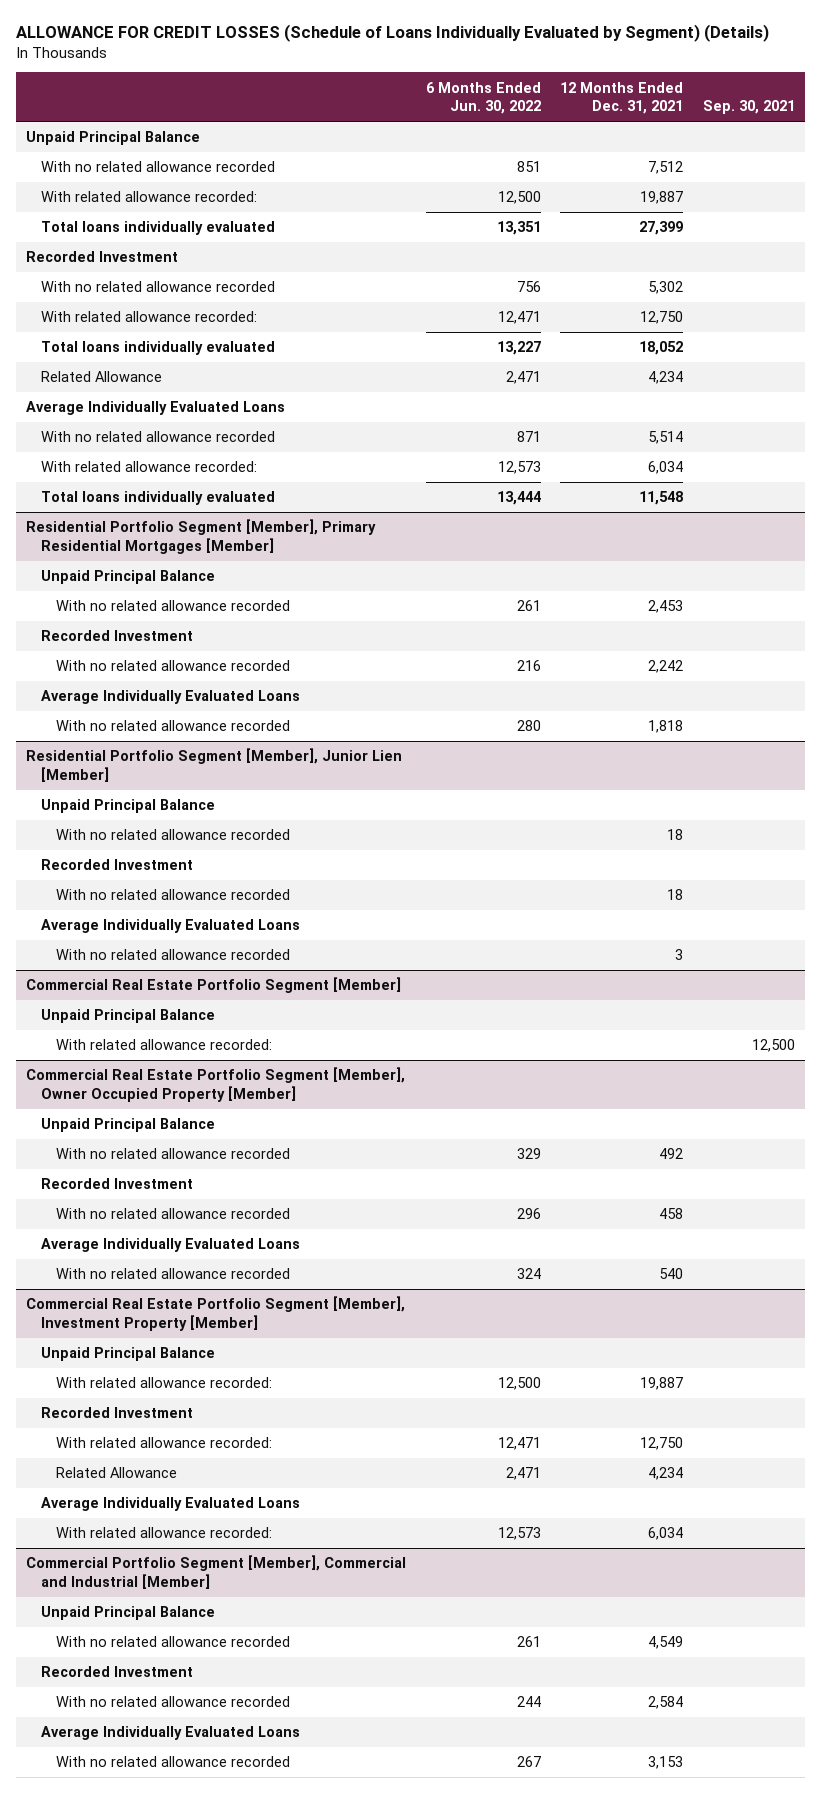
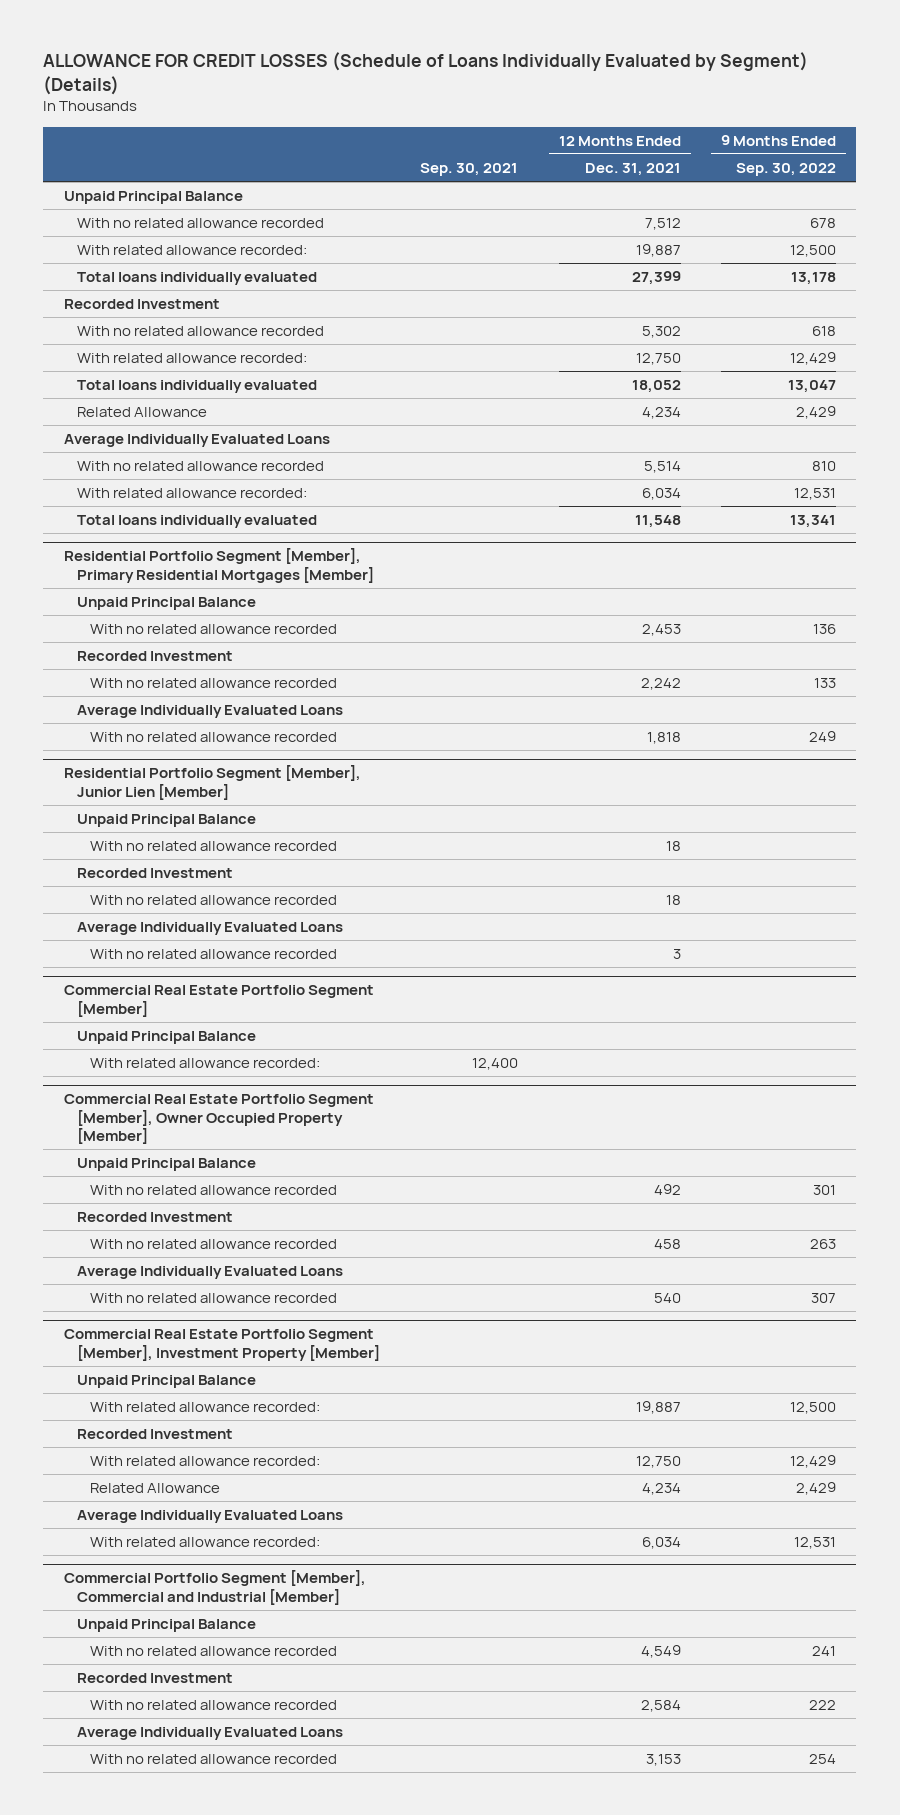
- | 6 Months Ended Jun. 30, 2022 | 12 Months Ended Dec. 31, 2021 | Sep. 30, 2021
+ | Sep. 30, 2021 | 12 Months Ended Dec. 31, 2021 | 9 Months Ended Sep. 30, 2022
@ Commercial Real Estate Portfolio Segment [Member]
- With related allowance recorded: | | | 12,500
+ With related allowance recorded: | 12,400 | |

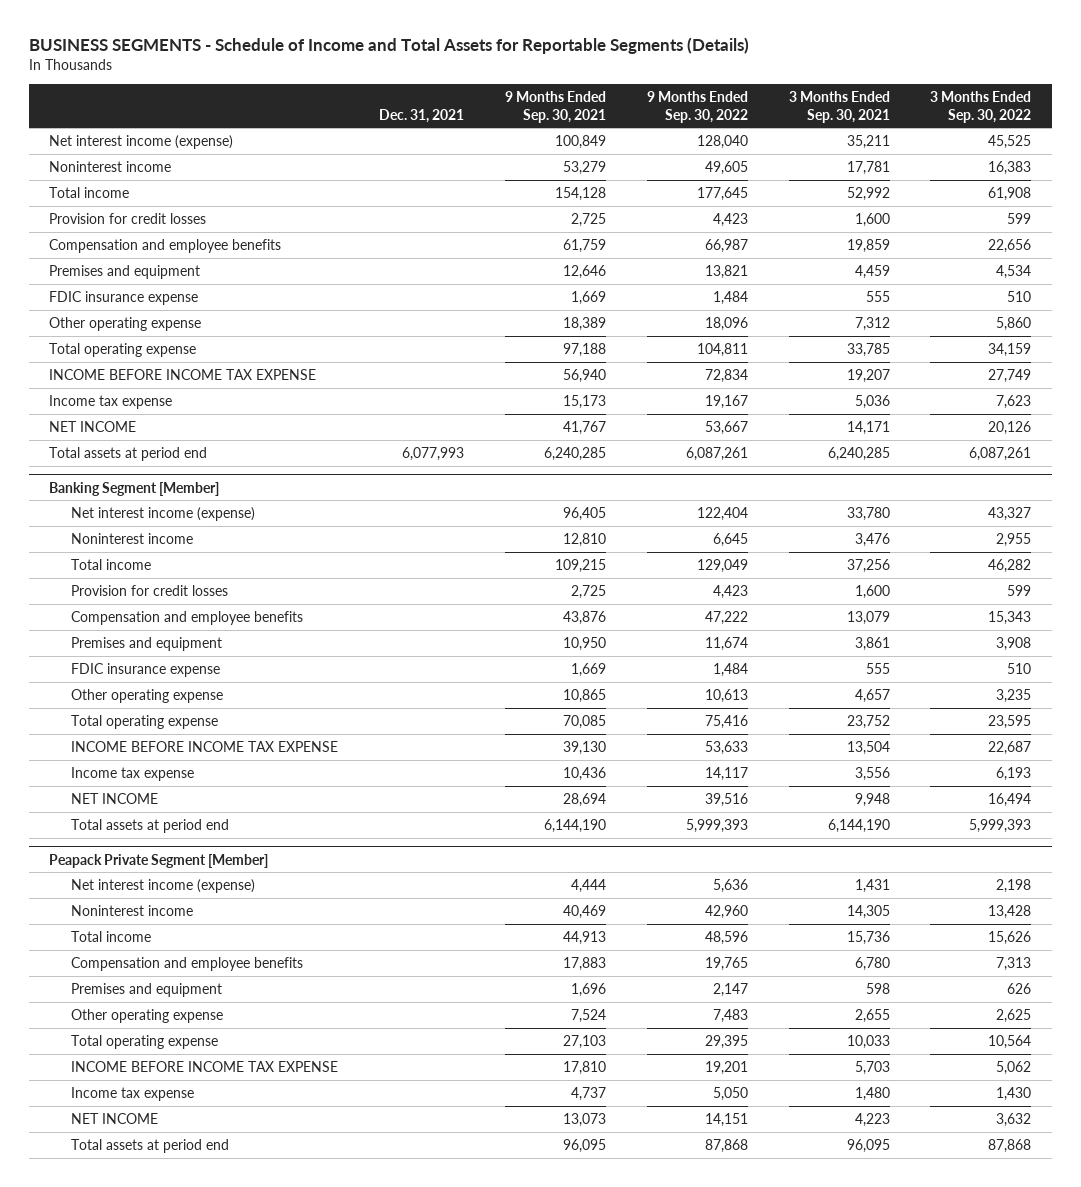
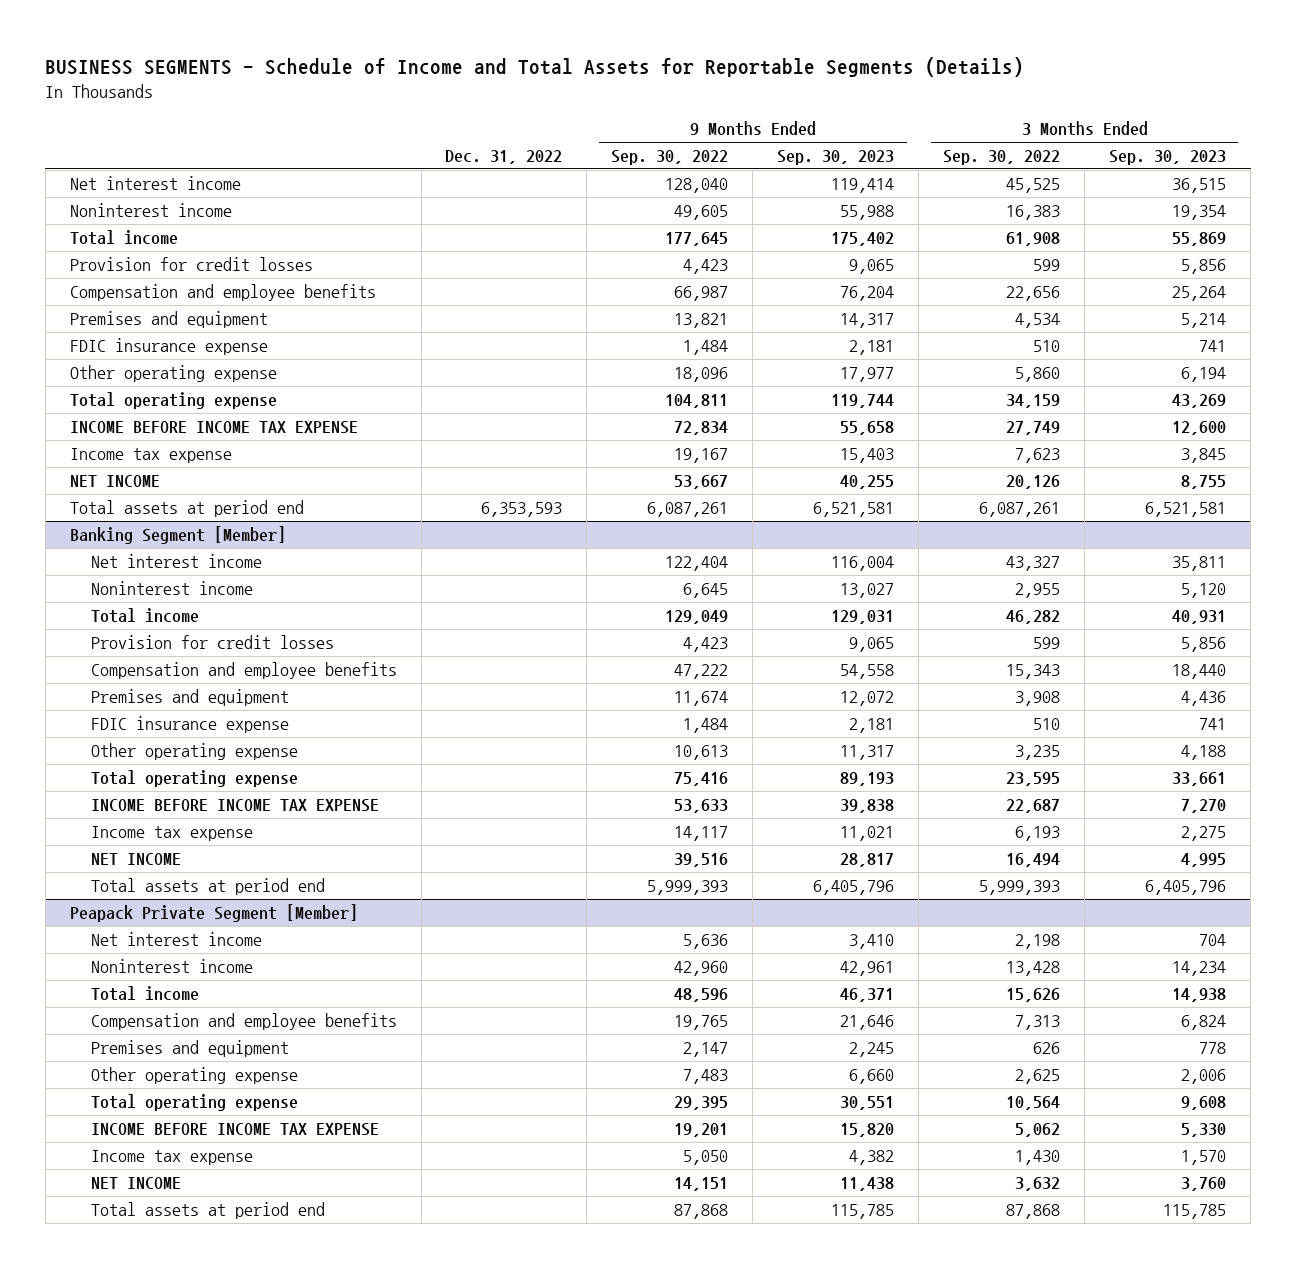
- | Dec. 31, 2021 | 9 Months Ended Sep. 30, 2021 | 9 Months Ended Sep. 30, 2022 | 3 Months Ended Sep. 30, 2021 | 3 Months Ended Sep. 30, 2022
+ | Dec. 31, 2022 | 9 Months Ended Sep. 30, 2022 | 9 Months Ended Sep. 30, 2023 | 3 Months Ended Sep. 30, 2022 | 3 Months Ended Sep. 30, 2023
- Net interest income (expense) | | 100,849 | 128,040 | 35,211 | 45,525
+ Net interest income | | 128,040 | 119,414 | 45,525 | 36,515
@ Banking Segment [Member]
- Net interest income (expense) | | 96,405 | 122,404 | 33,780 | 43,327
+ Net interest income | | 122,404 | 116,004 | 43,327 | 35,811
@ Peapack Private Segment [Member]
- Net interest income (expense) | | 4,444 | 5,636 | 1,431 | 2,198
+ Net interest income | | 5,636 | 3,410 | 2,198 | 704

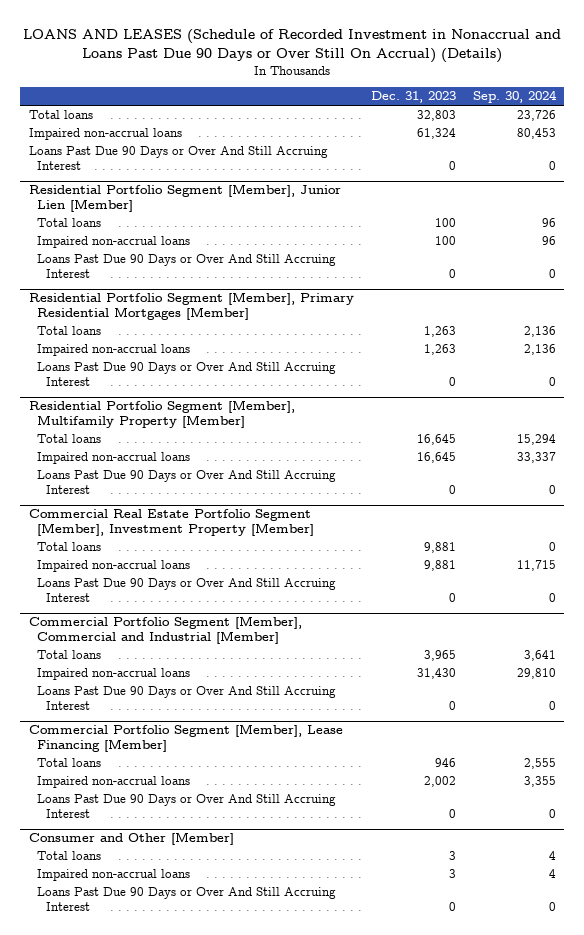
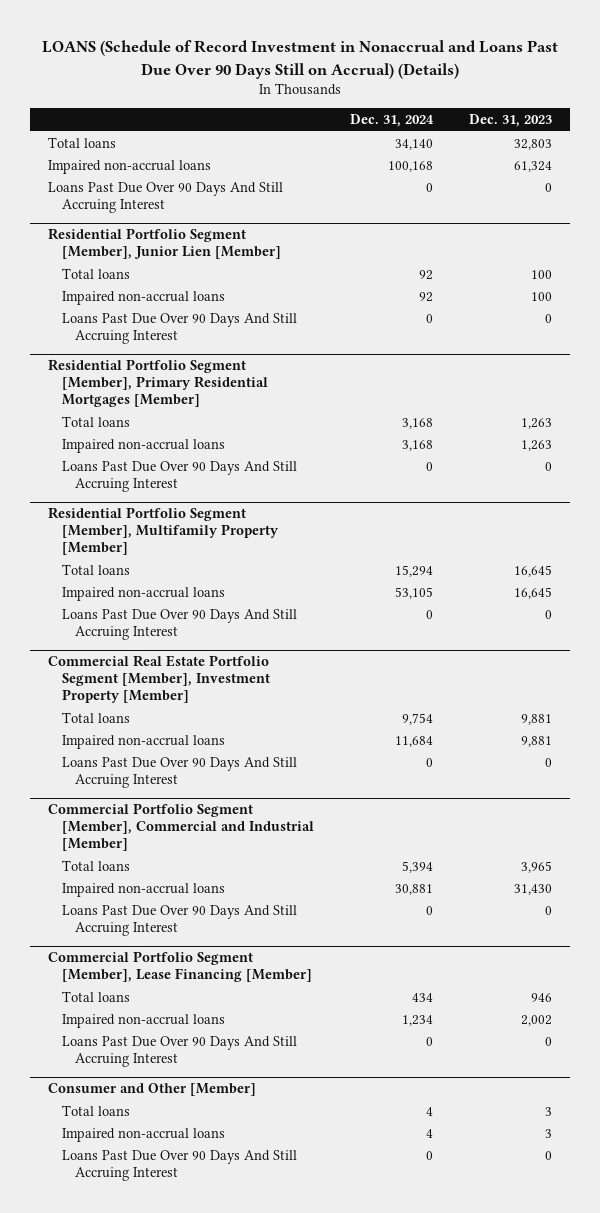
- LOANS AND LEASES (Schedule of Recorded Investment in Nonaccrual and Loans Past Due 90 Days or Over Still On Accrual) (Details)
+ LOANS (Schedule of Record Investment in Nonaccrual and Loans Past Due Over 90 Days Still on Accrual) (Details)
- | Dec. 31, 2023 | Sep. 30, 2024
+ | Dec. 31, 2024 | Dec. 31, 2023
- Loans Past Due 90 Days or Over And Still Accruing Interest | 0 | 0
+ Loans Past Due Over 90 Days And Still Accruing Interest | 0 | 0
@ Residential Portfolio Segment [Member], Junior Lien [Member]
- Loans Past Due 90 Days or Over And Still Accruing Interest | 0 | 0
+ Loans Past Due Over 90 Days And Still Accruing Interest | 0 | 0
@ Residential Portfolio Segment [Member], Primary Residential Mortgages [Member]
- Loans Past Due 90 Days or Over And Still Accruing Interest | 0 | 0
+ Loans Past Due Over 90 Days And Still Accruing Interest | 0 | 0
@ Residential Portfolio Segment [Member], Multifamily Property [Member]
- Loans Past Due 90 Days or Over And Still Accruing Interest | 0 | 0
+ Loans Past Due Over 90 Days And Still Accruing Interest | 0 | 0
@ Commercial Real Estate Portfolio Segment [Member], Investment Property [Member]
- Loans Past Due 90 Days or Over And Still Accruing Interest | 0 | 0
+ Loans Past Due Over 90 Days And Still Accruing Interest | 0 | 0
@ Commercial Portfolio Segment [Member], Commercial and Industrial [Member]
- Loans Past Due 90 Days or Over And Still Accruing Interest | 0 | 0
+ Loans Past Due Over 90 Days And Still Accruing Interest | 0 | 0
@ Commercial Portfolio Segment [Member], Lease Financing [Member]
- Loans Past Due 90 Days or Over And Still Accruing Interest | 0 | 0
+ Loans Past Due Over 90 Days And Still Accruing Interest | 0 | 0
@ Consumer and Other [Member]
- Loans Past Due 90 Days or Over And Still Accruing Interest | 0 | 0
+ Loans Past Due Over 90 Days And Still Accruing Interest | 0 | 0

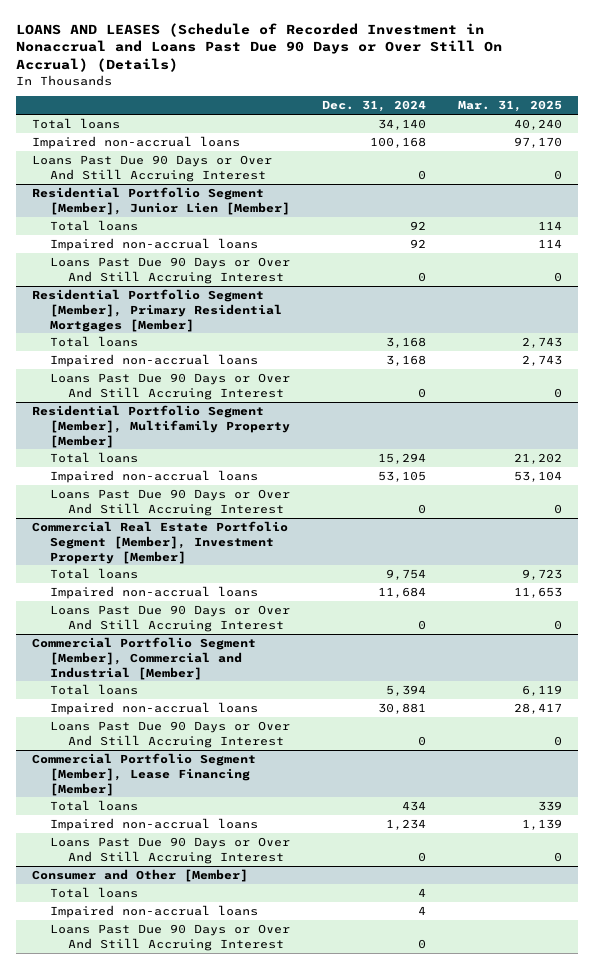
- LOANS (Schedule of Record Investment in Nonaccrual and Loans Past Due Over 90 Days Still on Accrual) (Details)
+ LOANS AND LEASES (Schedule of Recorded Investment in Nonaccrual and Loans Past Due 90 Days or Over Still On Accrual) (Details)
- | Dec. 31, 2024 | Dec. 31, 2023
+ | Dec. 31, 2024 | Mar. 31, 2025
- Loans Past Due Over 90 Days And Still Accruing Interest | 0 | 0
+ Loans Past Due 90 Days or Over And Still Accruing Interest | 0 | 0
@ Residential Portfolio Segment [Member], Junior Lien [Member]
- Loans Past Due Over 90 Days And Still Accruing Interest | 0 | 0
+ Loans Past Due 90 Days or Over And Still Accruing Interest | 0 | 0
@ Residential Portfolio Segment [Member], Primary Residential Mortgages [Member]
- Loans Past Due Over 90 Days And Still Accruing Interest | 0 | 0
+ Loans Past Due 90 Days or Over And Still Accruing Interest | 0 | 0
@ Residential Portfolio Segment [Member], Multifamily Property [Member]
- Loans Past Due Over 90 Days And Still Accruing Interest | 0 | 0
+ Loans Past Due 90 Days or Over And Still Accruing Interest | 0 | 0
@ Commercial Real Estate Portfolio Segment [Member], Investment Property [Member]
- Loans Past Due Over 90 Days And Still Accruing Interest | 0 | 0
+ Loans Past Due 90 Days or Over And Still Accruing Interest | 0 | 0
@ Commercial Portfolio Segment [Member], Commercial and Industrial [Member]
- Loans Past Due Over 90 Days And Still Accruing Interest | 0 | 0
+ Loans Past Due 90 Days or Over And Still Accruing Interest | 0 | 0
@ Commercial Portfolio Segment [Member], Lease Financing [Member]
- Loans Past Due Over 90 Days And Still Accruing Interest | 0 | 0
+ Loans Past Due 90 Days or Over And Still Accruing Interest | 0 | 0
@ Consumer and Other [Member]
- Loans Past Due Over 90 Days And Still Accruing Interest | 0 | 0
+ Loans Past Due 90 Days or Over And Still Accruing Interest | 0 |

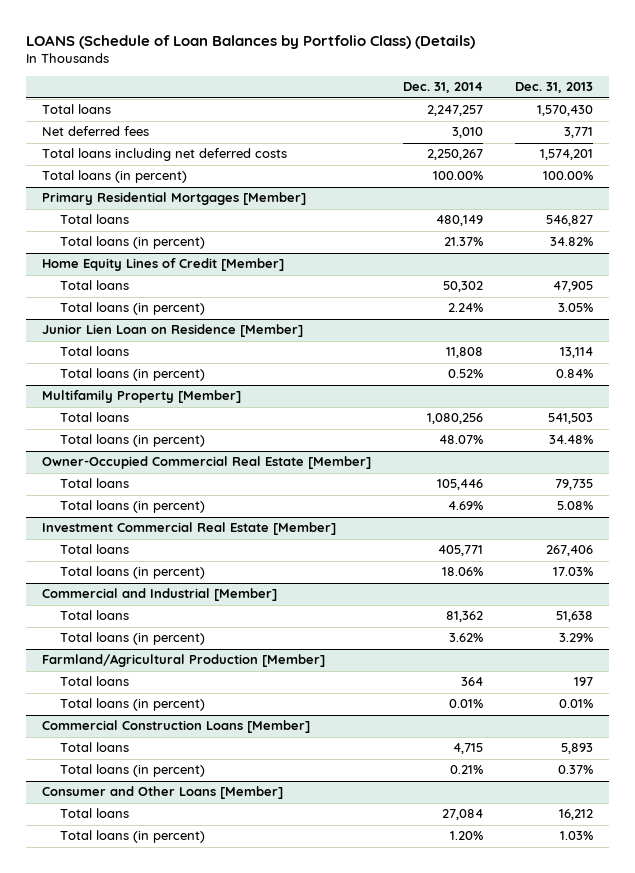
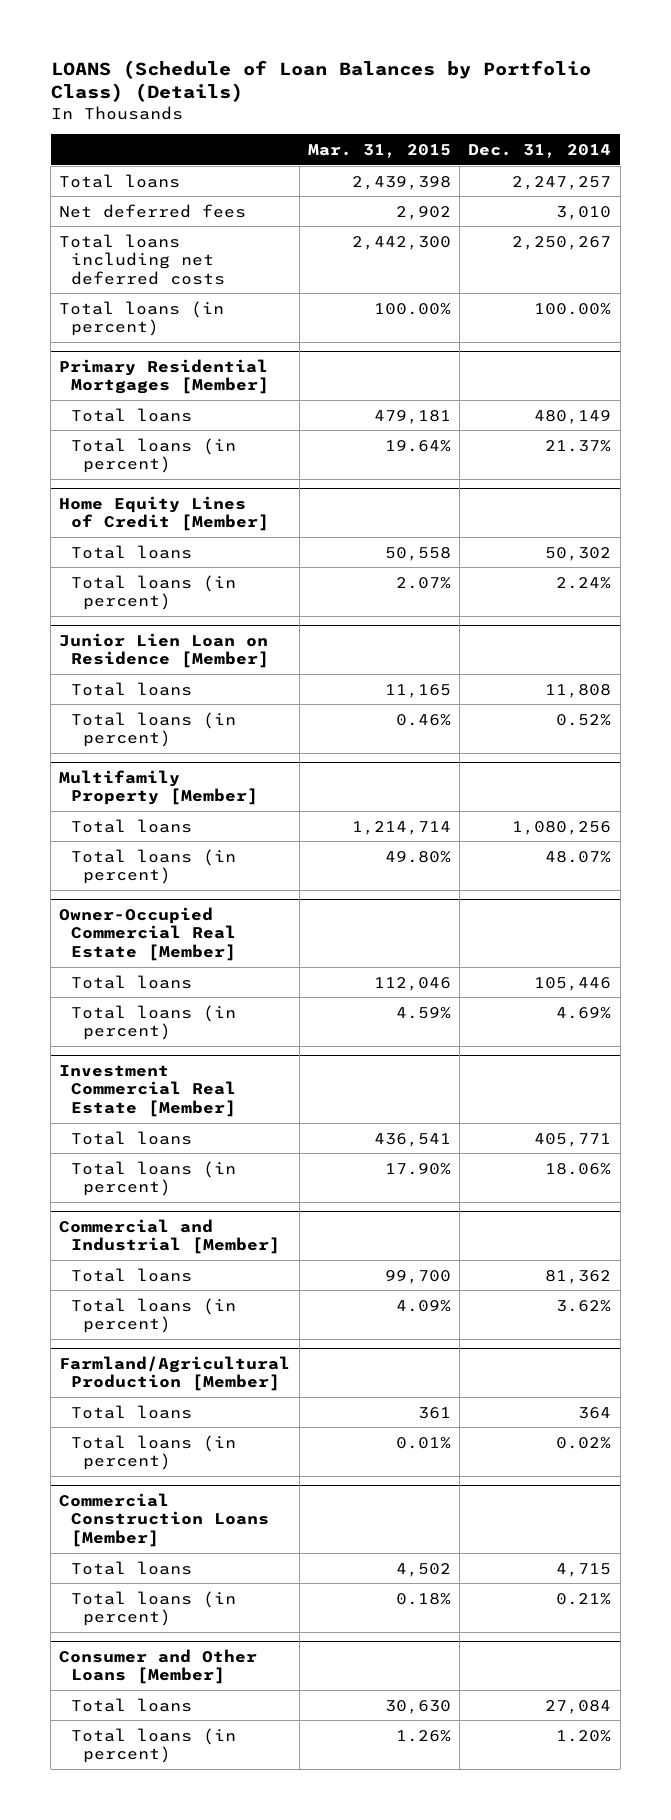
- | Dec. 31, 2014 | Dec. 31, 2013
+ | Mar. 31, 2015 | Dec. 31, 2014
@ Farmland/Agricultural Production [Member]
- Total loans (in percent) | 0.01% | 0.01%
+ Total loans (in percent) | 0.01% | 0.02%

